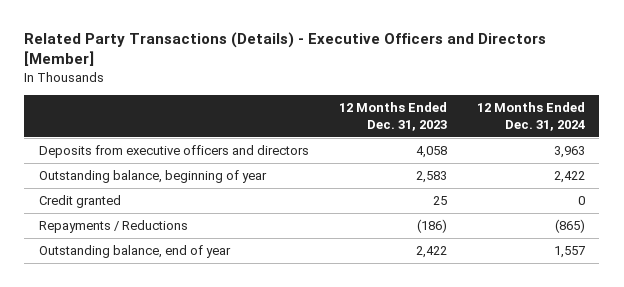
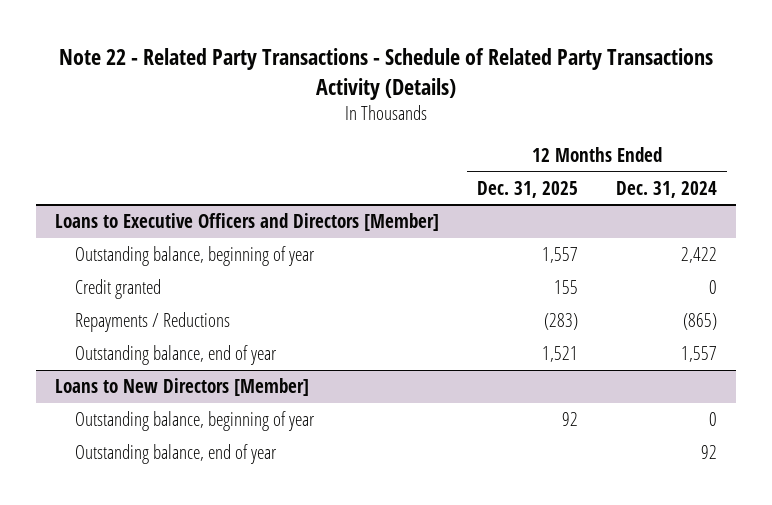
- Related Party Transactions (Details) - Executive Officers and Directors [Member]
+ Note 22 - Related Party Transactions - Schedule of Related Party Transactions Activity (Details)
- | 12 Months Ended Dec. 31, 2023 | 12 Months Ended Dec. 31, 2024
+ | 12 Months Ended Dec. 31, 2025 | 12 Months Ended Dec. 31, 2024
- Deposits from executive officers and directors | 4,058 | 3,963
+ Loans to Executive Officers and Directors [Member]
+ Loans to New Directors [Member]
+ Outstanding balance, beginning of year | 92 | 0
+ Outstanding balance, end of year | | 92

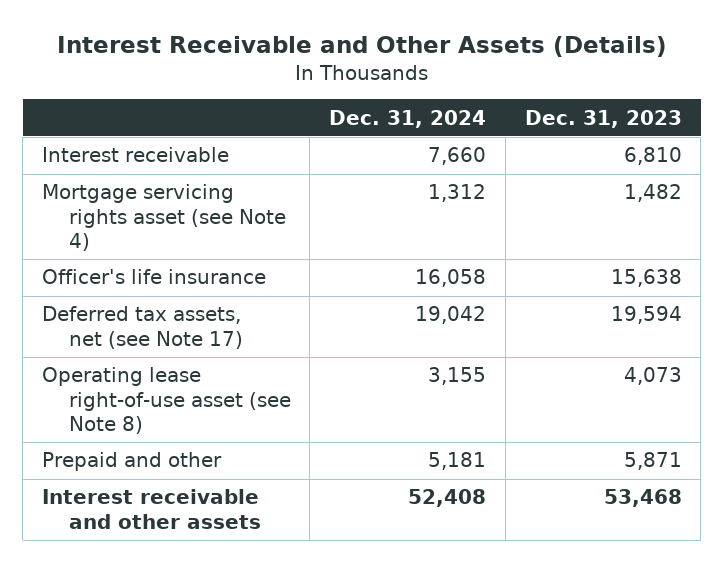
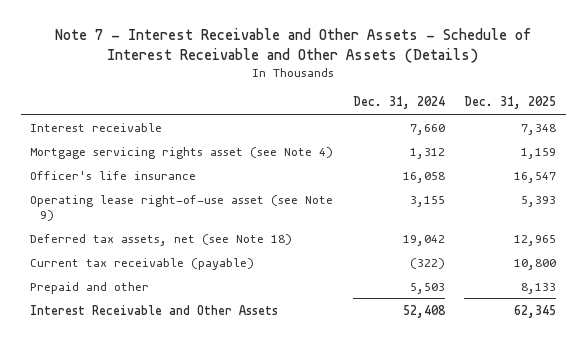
- Interest Receivable and Other Assets (Details)
+ Note 7 - Interest Receivable and Other Assets - Schedule of Interest Receivable and Other Assets (Details)
- | Dec. 31, 2024 | Dec. 31, 2023
+ | Dec. 31, 2024 | Dec. 31, 2025
- Deferred tax assets, net (see Note 17) | 19,042 | 19,594
- Operating lease right-of-use asset (see Note 8) | 3,155 | 4,073
- Prepaid and other | 5,181 | 5,871
- Interest receivable and other assets | 52,408 | 53,468
+ Operating lease right-of-use asset (see Note 9) | 3,155 | 5,393
+ Deferred tax assets, net (see Note 18) | 19,042 | 12,965
+ Current tax receivable (payable) | (322) | 10,800
+ Prepaid and other | 5,503 | 8,133
+ Interest Receivable and Other Assets | 52,408 | 62,345

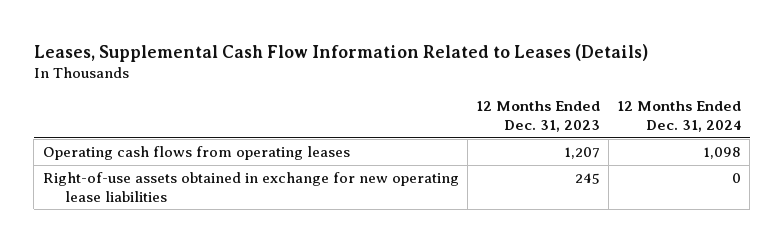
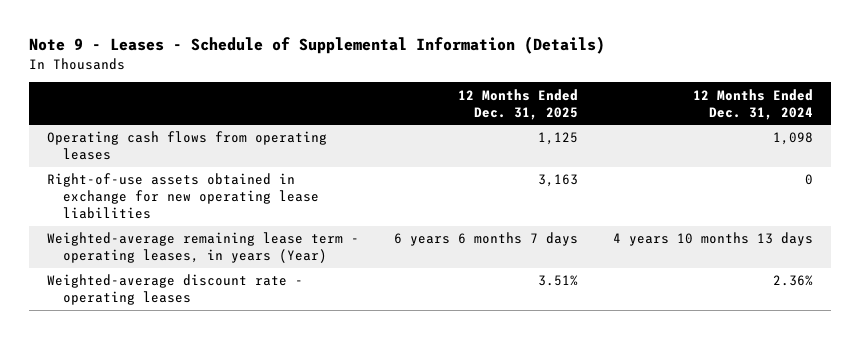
- Leases, Supplemental Cash Flow Information Related to Leases (Details)
+ Note 9 - Leases - Schedule of Supplemental Information (Details)
- | 12 Months Ended Dec. 31, 2023 | 12 Months Ended Dec. 31, 2024
+ | 12 Months Ended Dec. 31, 2025 | 12 Months Ended Dec. 31, 2024
+ Weighted-average remaining lease term - operating leases, in years (Year) | 6 years 6 months 7 days | 4 years 10 months 13 days
+ Weighted-average discount rate - operating leases | 3.51% | 2.36%

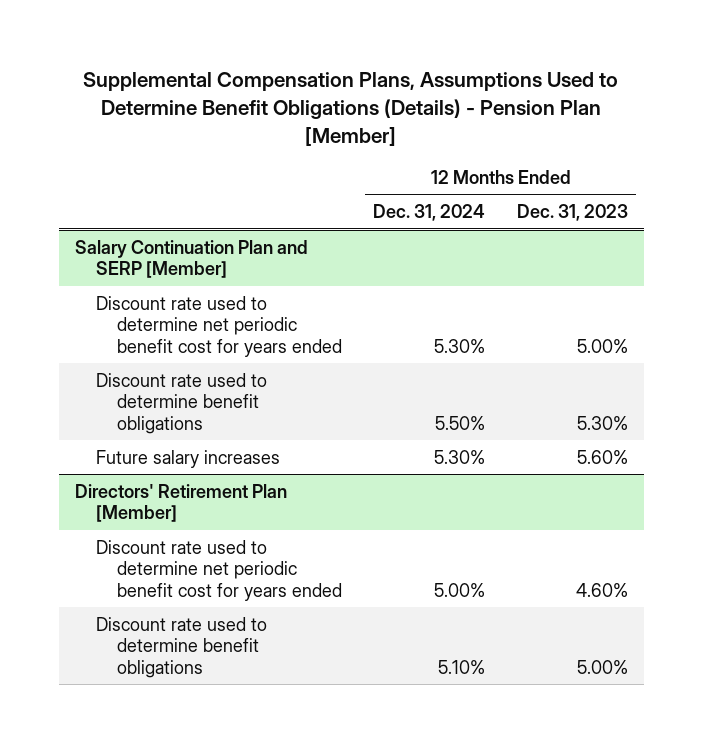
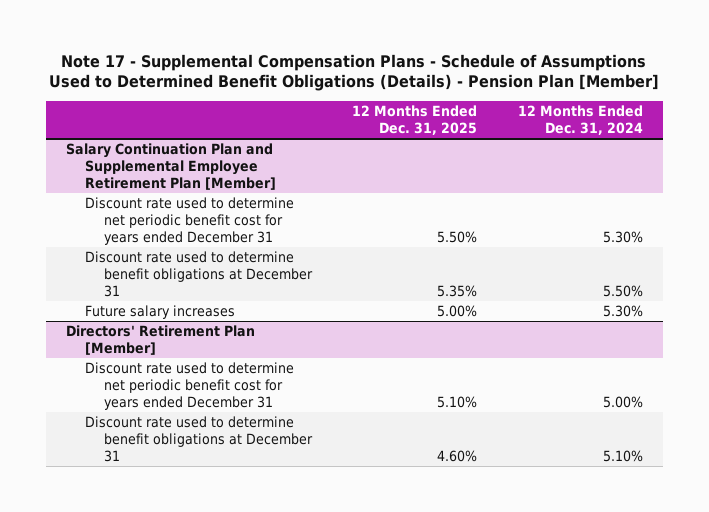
- Supplemental Compensation Plans, Assumptions Used to Determine Benefit Obligations (Details) - Pension Plan [Member]
+ Note 17 - Supplemental Compensation Plans - Schedule of Assumptions Used to Determined Benefit Obligations (Details) - Pension Plan [Member]
- | 12 Months Ended Dec. 31, 2024 | 12 Months Ended Dec. 31, 2023
+ | 12 Months Ended Dec. 31, 2025 | 12 Months Ended Dec. 31, 2024
- Salary Continuation Plan and SERP [Member]
- Discount rate used to determine net periodic benefit cost for years ended | 5.30% | 5.00%
- Discount rate used to determine benefit obligations | 5.50% | 5.30%
+ Salary Continuation Plan and Supplemental Employee Retirement Plan [Member]
+ Discount rate used to determine net periodic benefit cost for years ended December 31 | 5.50% | 5.30%
+ Discount rate used to determine benefit obligations at December 31 | 5.35% | 5.50%
@ Directors' Retirement Plan [Member]
- Discount rate used to determine net periodic benefit cost for years ended | 5.00% | 4.60%
- Discount rate used to determine benefit obligations | 5.10% | 5.00%
+ Discount rate used to determine net periodic benefit cost for years ended December 31 | 5.10% | 5.00%
+ Discount rate used to determine benefit obligations at December 31 | 4.60% | 5.10%

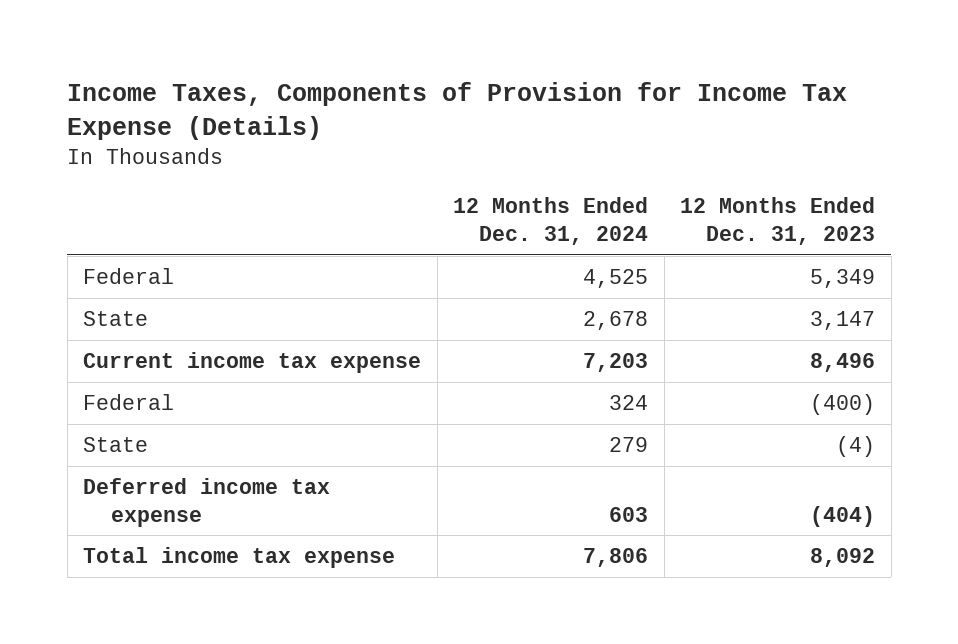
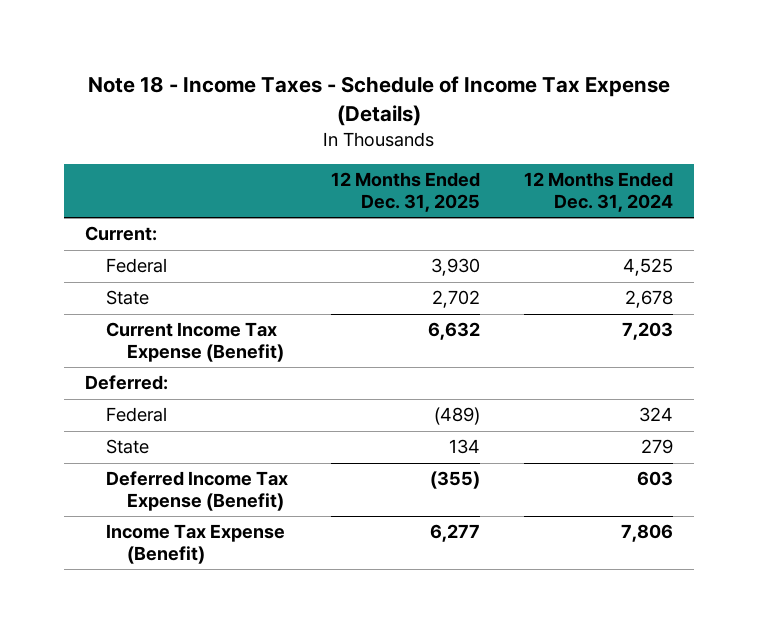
- Income Taxes, Components of Provision for Income Tax Expense (Details)
+ Note 18 - Income Taxes - Schedule of Income Tax Expense (Details)
- | 12 Months Ended Dec. 31, 2024 | 12 Months Ended Dec. 31, 2023
+ | 12 Months Ended Dec. 31, 2025 | 12 Months Ended Dec. 31, 2024
+ Current:
- Current income tax expense | 7,203 | 8,496
+ Current Income Tax Expense (Benefit) | 6,632 | 7,203
+ Deferred:
- Deferred income tax expense | 603 | (404)
- Total income tax expense | 7,806 | 8,092
+ Deferred Income Tax Expense (Benefit) | (355) | 603
+ Income Tax Expense (Benefit) | 6,277 | 7,806

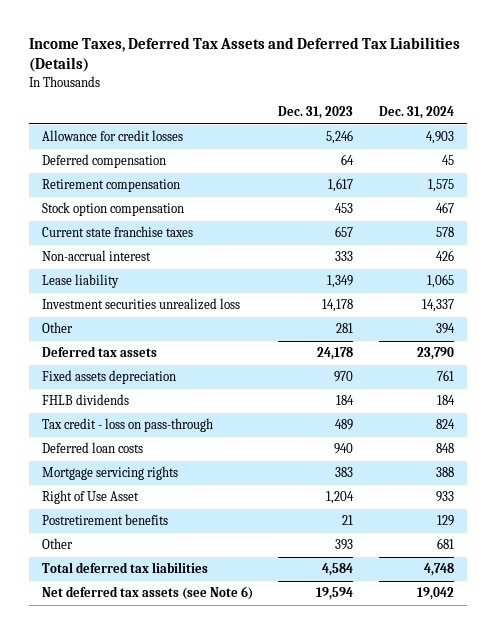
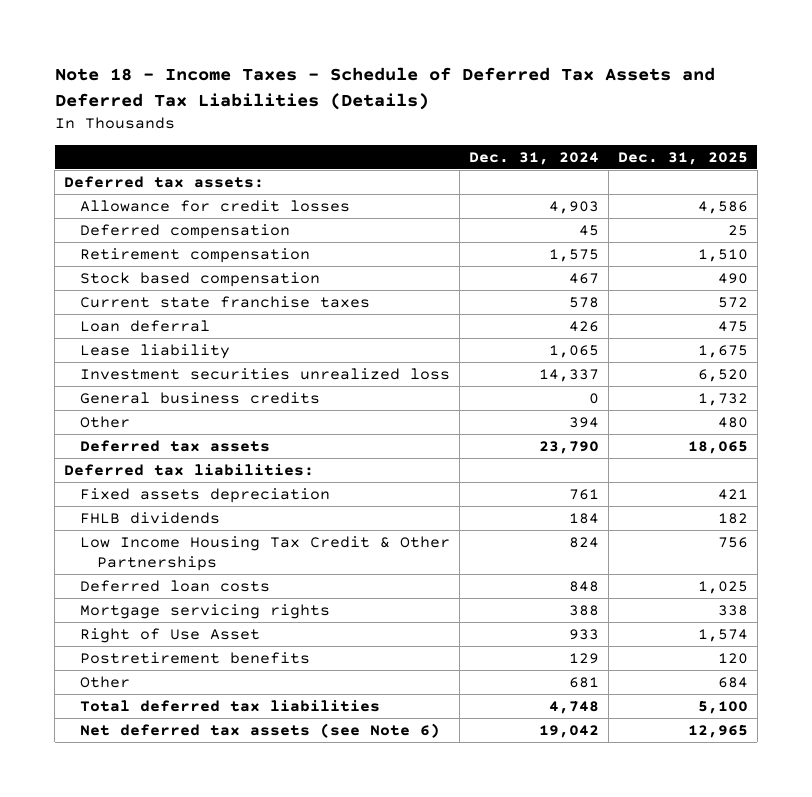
- Income Taxes, Deferred Tax Assets and Deferred Tax Liabilities (Details)
+ Note 18 - Income Taxes - Schedule of Deferred Tax Assets and Deferred Tax Liabilities (Details)
- | Dec. 31, 2023 | Dec. 31, 2024
+ | Dec. 31, 2024 | Dec. 31, 2025
+ Deferred tax assets:
- Stock option compensation | 453 | 467
+ Stock based compensation | 467 | 490
- Non-accrual interest | 333 | 426
+ Loan deferral | 426 | 475
+ General business credits | 0 | 1,732
+ Deferred tax liabilities:
- Tax credit - loss on pass-through | 489 | 824
+ Low Income Housing Tax Credit & Other Partnerships | 824 | 756

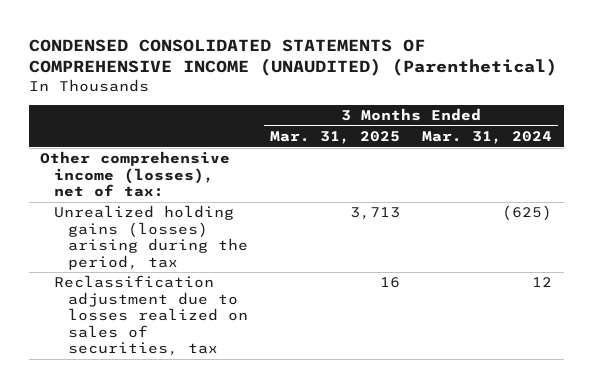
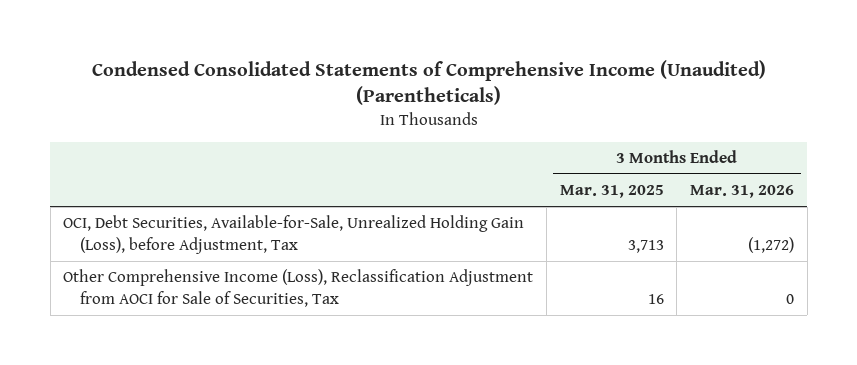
- CONDENSED CONSOLIDATED STATEMENTS OF COMPREHENSIVE INCOME (UNAUDITED) (Parenthetical)
+ Condensed Consolidated Statements of Comprehensive Income (Unaudited) (Parentheticals)
- | 3 Months Ended Mar. 31, 2025 | 3 Months Ended Mar. 31, 2024
+ | 3 Months Ended Mar. 31, 2025 | 3 Months Ended Mar. 31, 2026
- Other comprehensive income (losses), net of tax:
- Unrealized holding gains (losses) arising during the period, tax | 3,713 | (625)
- Reclassification adjustment due to losses realized on sales of securities, tax | 16 | 12
+ OCI, Debt Securities, Available-for-Sale, Unrealized Holding Gain (Loss), before Adjustment, Tax | 3,713 | (1,272)
+ Other Comprehensive Income (Loss), Reclassification Adjustment from AOCI for Sale of Securities, Tax | 16 | 0

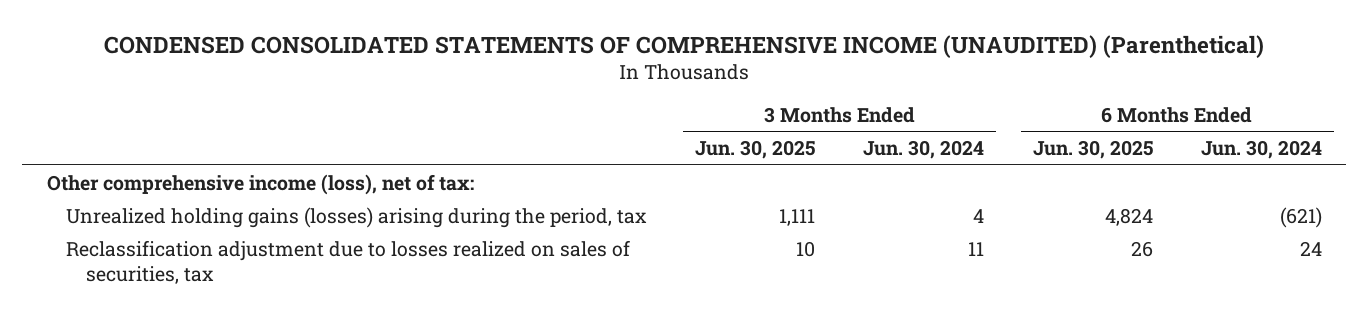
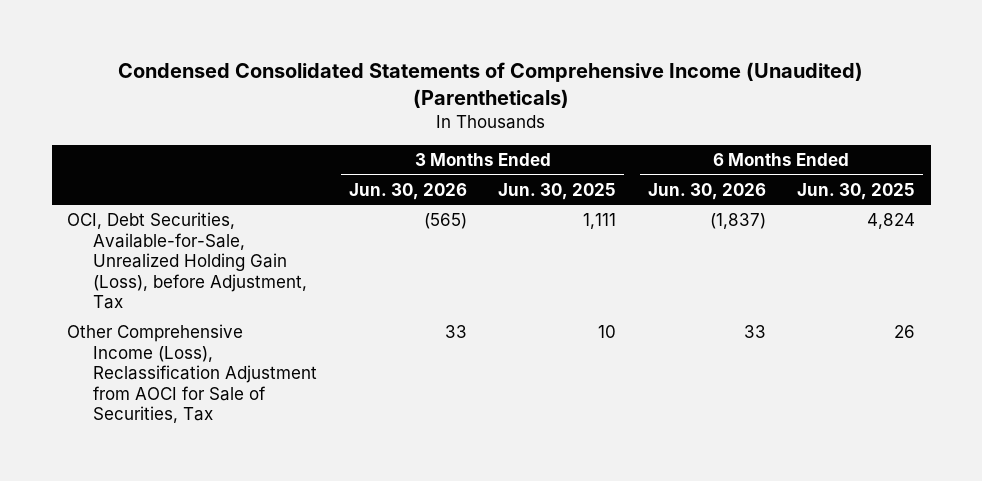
- CONDENSED CONSOLIDATED STATEMENTS OF COMPREHENSIVE INCOME (UNAUDITED) (Parenthetical)
+ Condensed Consolidated Statements of Comprehensive Income (Unaudited) (Parentheticals)
- | 3 Months Ended Jun. 30, 2025 | 3 Months Ended Jun. 30, 2024 | 6 Months Ended Jun. 30, 2025 | 6 Months Ended Jun. 30, 2024
+ | 3 Months Ended Jun. 30, 2026 | 3 Months Ended Jun. 30, 2025 | 6 Months Ended Jun. 30, 2026 | 6 Months Ended Jun. 30, 2025
- Other comprehensive income (loss), net of tax:
- Unrealized holding gains (losses) arising during the period, tax | 1,111 | 4 | 4,824 | (621)
- Reclassification adjustment due to losses realized on sales of securities, tax | 10 | 11 | 26 | 24
+ OCI, Debt Securities, Available-for-Sale, Unrealized Holding Gain (Loss), before Adjustment, Tax | (565) | 1,111 | (1,837) | 4,824
+ Other Comprehensive Income (Loss), Reclassification Adjustment from AOCI for Sale of Securities, Tax | 33 | 10 | 33 | 26

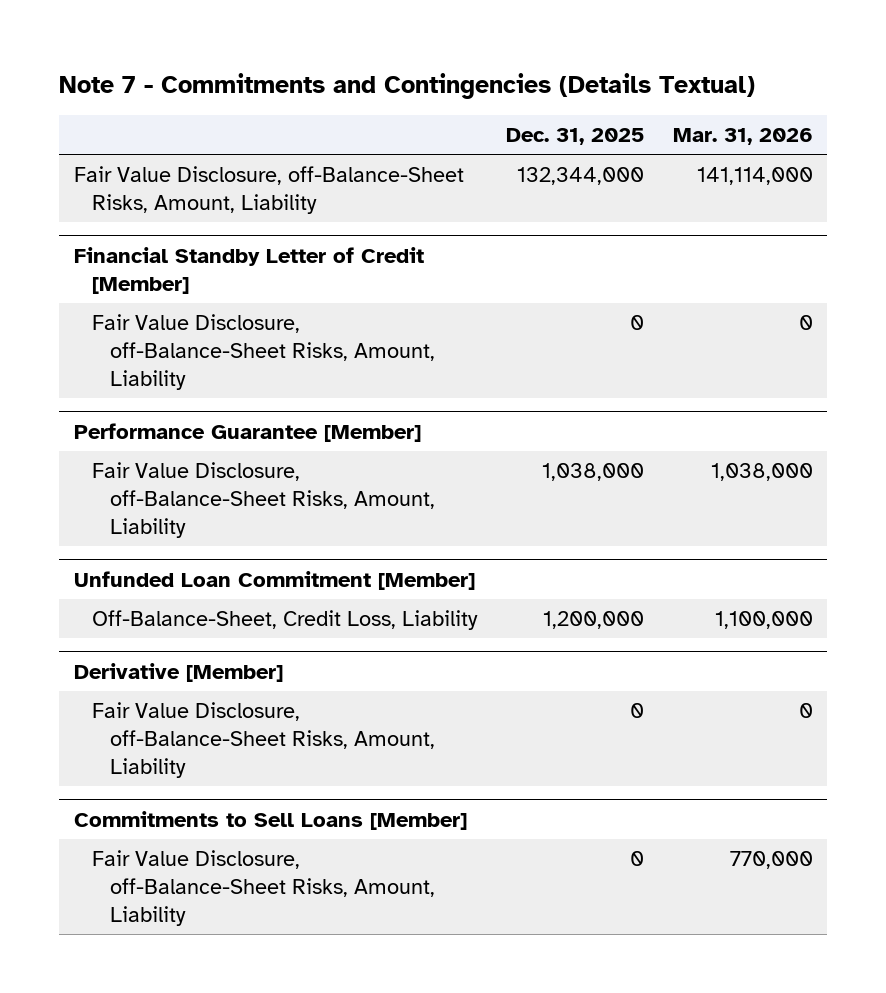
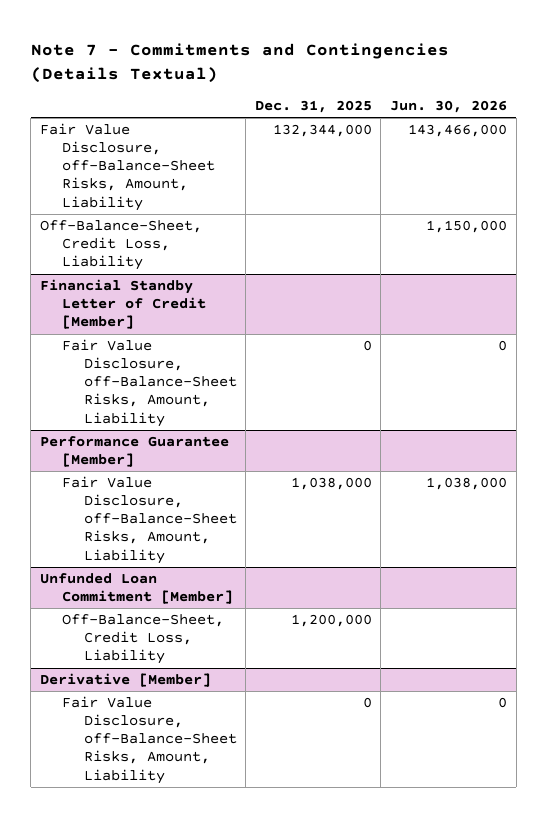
- | Dec. 31, 2025 | Mar. 31, 2026
+ | Dec. 31, 2025 | Jun. 30, 2026
+ Off-Balance-Sheet, Credit Loss, Liability | | 1,150,000
- Commitments to Sell Loans [Member]
- Fair Value Disclosure, off-Balance-Sheet Risks, Amount, Liability | 0 | 770,000

